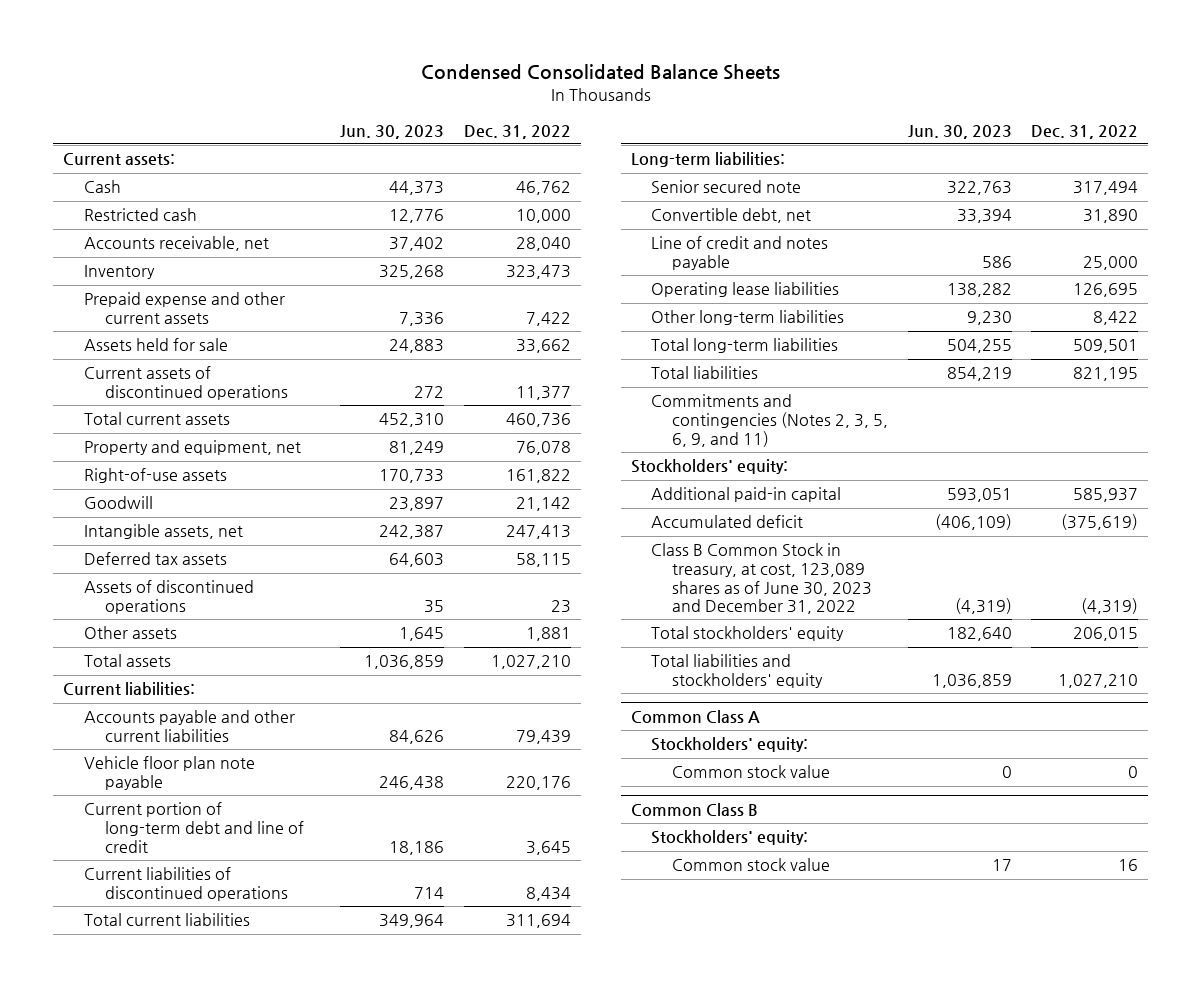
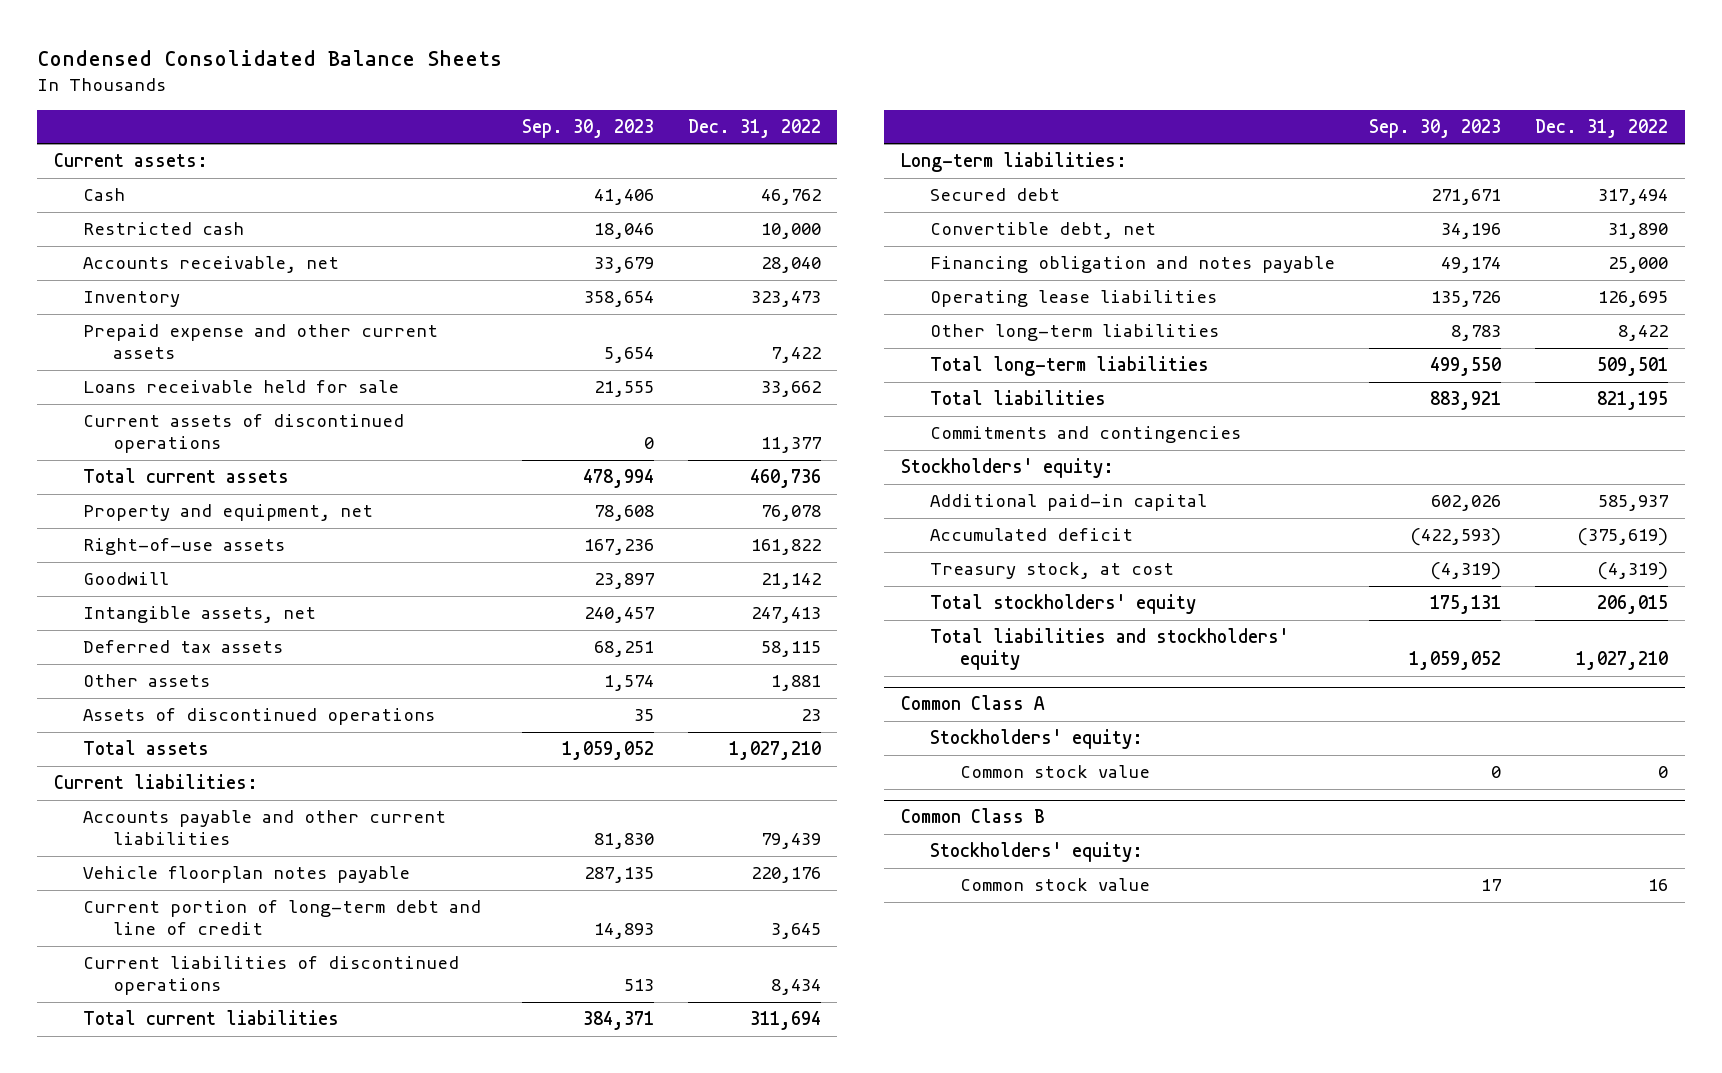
- | Jun. 30, 2023 | Dec. 31, 2022
+ | Sep. 30, 2023 | Dec. 31, 2022
- Assets held for sale | 24,883 | 33,662
+ Loans receivable held for sale | 21,555 | 33,662
moved down: Assets of discontinued operations | 35 | 23
- Vehicle floor plan note payable | 246,438 | 220,176
+ Vehicle floorplan notes payable | 287,135 | 220,176
- Senior secured note | 322,763 | 317,494
+ Secured debt | 271,671 | 317,494
- Line of credit and notes payable | 586 | 25,000
+ Financing obligation and notes payable | 49,174 | 25,000
- Commitments and contingencies (Notes 2, 3, 5, 6, 9, and 11)
+ Commitments and contingencies
- Class B Common Stock in treasury, at cost, 123,089 shares as of June 30, 2023 and December 31, 2022 | (4,319) | (4,319)
+ Treasury stock, at cost | (4,319) | (4,319)

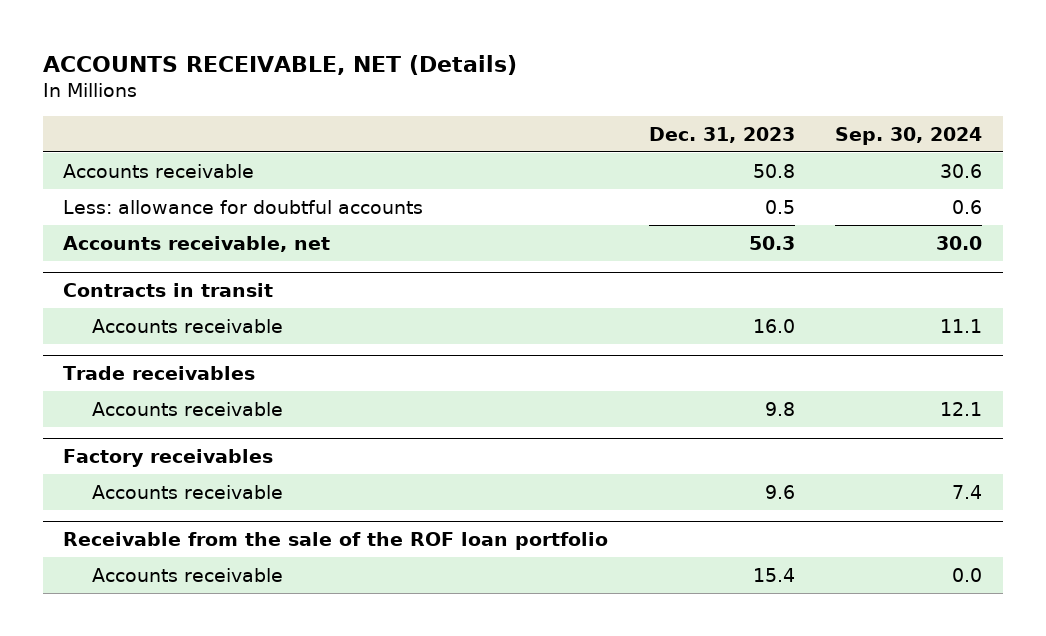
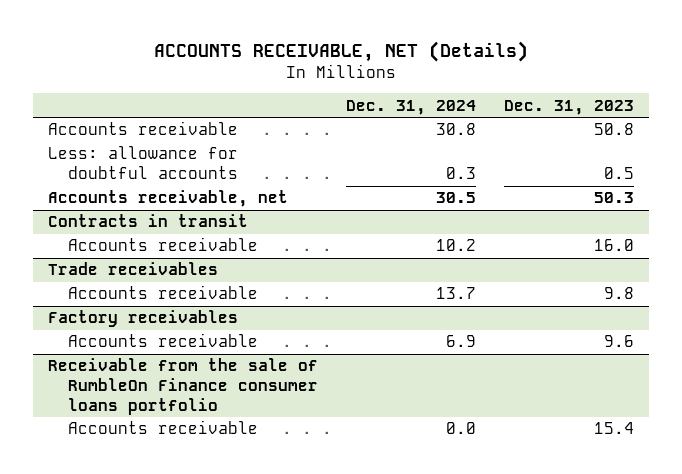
- | Dec. 31, 2023 | Sep. 30, 2024
+ | Dec. 31, 2024 | Dec. 31, 2023
- Receivable from the sale of the ROF loan portfolio
+ Receivable from the sale of RumbleOn Finance consumer loans portfolio

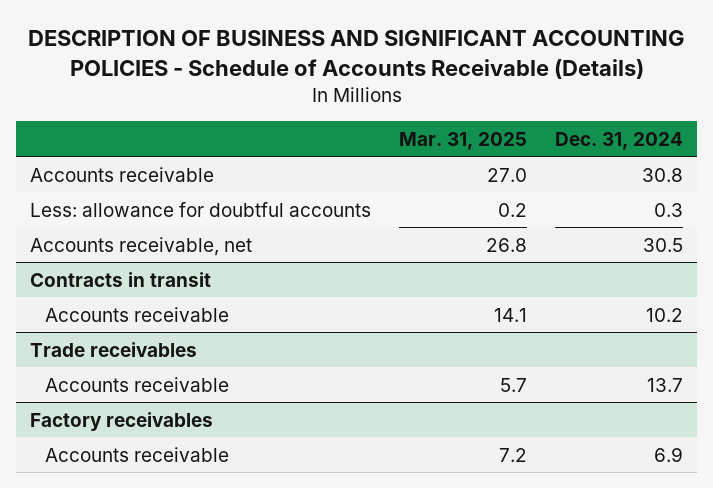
- ACCOUNTS RECEIVABLE, NET (Details)
+ DESCRIPTION OF BUSINESS AND SIGNIFICANT ACCOUNTING POLICIES - Schedule of Accounts Receivable (Details)
- | Dec. 31, 2024 | Dec. 31, 2023
+ | Mar. 31, 2025 | Dec. 31, 2024
- Receivable from the sale of RumbleOn Finance consumer loans portfolio
- Accounts receivable | 0.0 | 15.4

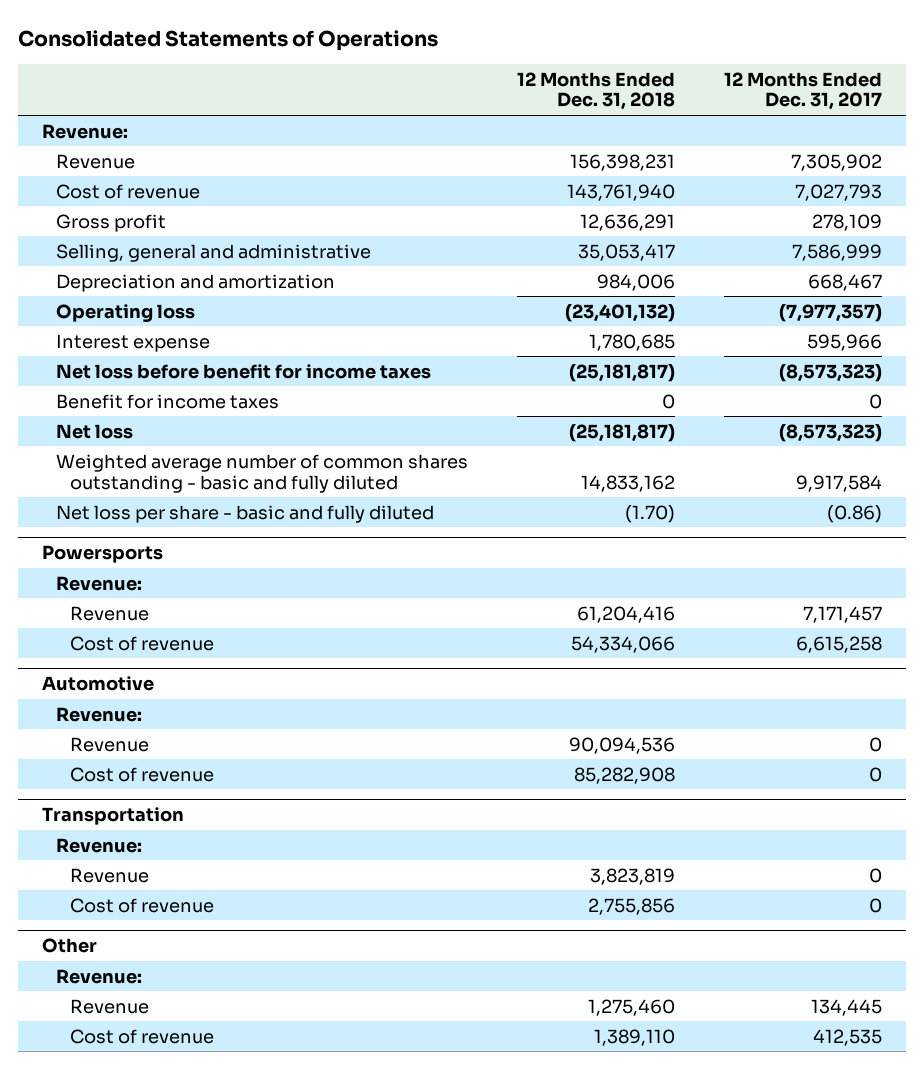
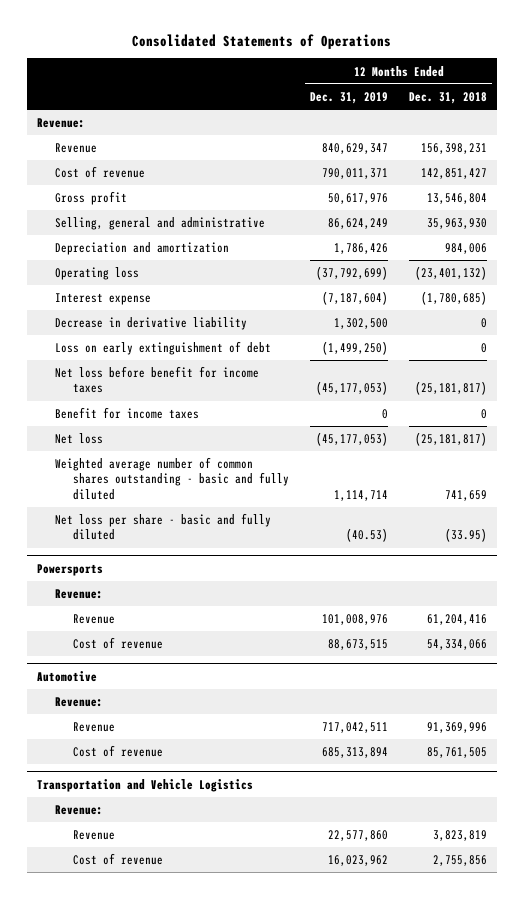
- | 12 Months Ended Dec. 31, 2018 | 12 Months Ended Dec. 31, 2017
+ | 12 Months Ended Dec. 31, 2019 | 12 Months Ended Dec. 31, 2018
- Cost of revenue | 143,761,940 | 7,027,793
- Gross profit | 12,636,291 | 278,109
- Selling, general and administrative | 35,053,417 | 7,586,999
+ Cost of revenue | 790,011,371 | 142,851,427
+ Gross profit | 50,617,976 | 13,546,804
+ Selling, general and administrative | 86,624,249 | 35,963,930
- Interest expense | 1,780,685 | 595,966
+ Interest expense | (7,187,604) | (1,780,685)
+ Decrease in derivative liability | 1,302,500 | 0
+ Loss on early extinguishment of debt | (1,499,250) | 0
- Weighted average number of common shares outstanding - basic and fully diluted | 14,833,162 | 9,917,584
- Net loss per share - basic and fully diluted | (1.70) | (0.86)
+ Weighted average number of common shares outstanding - basic and fully diluted | 1,114,714 | 741,659
+ Net loss per share - basic and fully diluted | (40.53) | (33.95)
@ Automotive
- Revenue | 90,094,536 | 0
- Cost of revenue | 85,282,908 | 0
- Transportation
@ Automotive
+ Revenue | 717,042,511 | 91,369,996
+ Cost of revenue | 685,313,894 | 85,761,505
+ Transportation and Vehicle Logistics
- Other
- Revenue:
- Revenue | 1,275,460 | 134,445
- Cost of revenue | 1,389,110 | 412,535

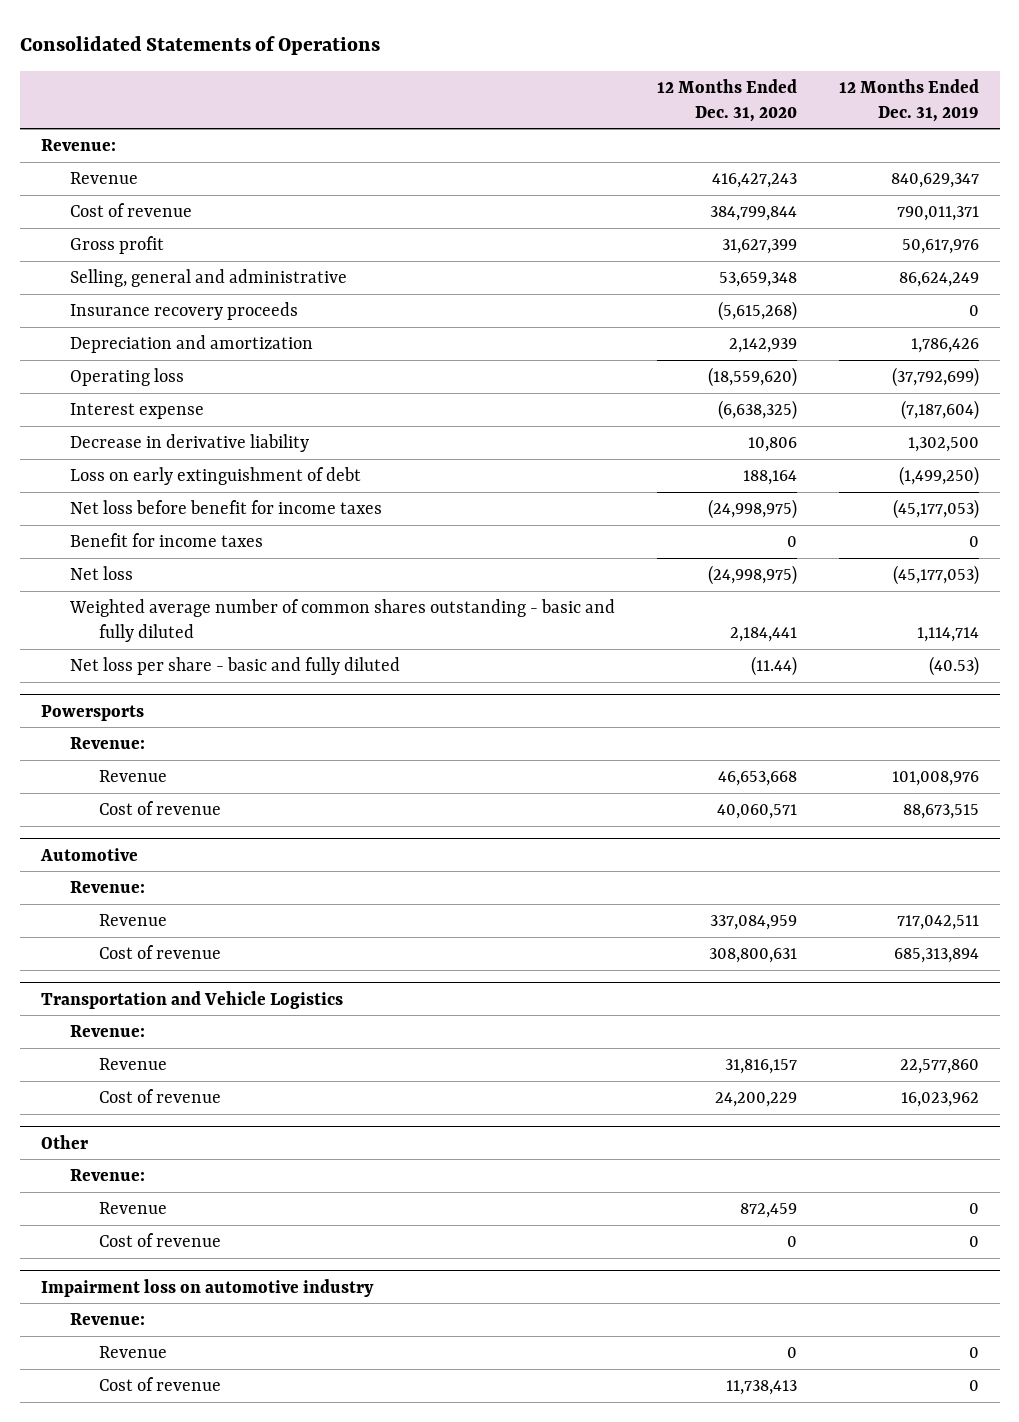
- | 12 Months Ended Dec. 31, 2019 | 12 Months Ended Dec. 31, 2018
+ | 12 Months Ended Dec. 31, 2020 | 12 Months Ended Dec. 31, 2019
+ Insurance recovery proceeds | (5,615,268) | 0
+ Other
+ Revenue:
+ Revenue | 872,459 | 0
+ Cost of revenue | 0 | 0
+ Impairment loss on automotive industry
+ Revenue:
+ Revenue | 0 | 0
+ Cost of revenue | 11,738,413 | 0

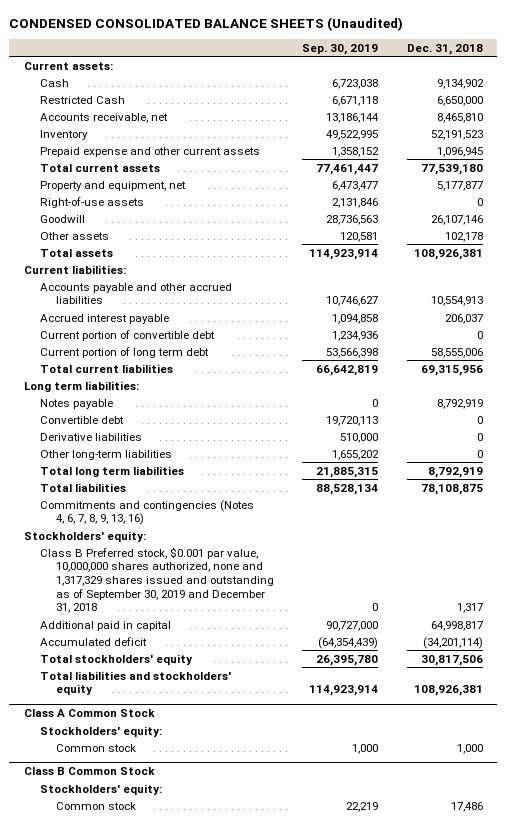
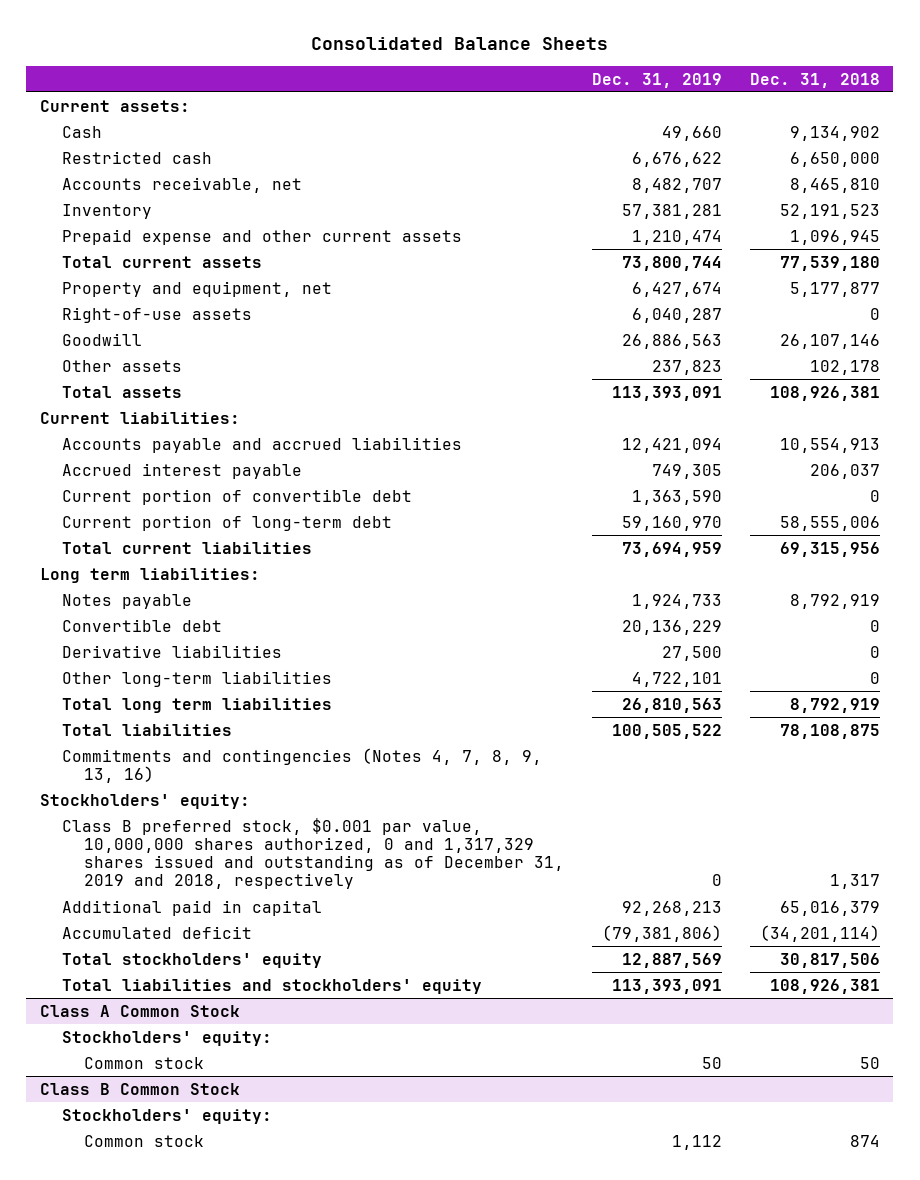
- CONDENSED CONSOLIDATED BALANCE SHEETS (Unaudited)
+ Consolidated Balance Sheets
- | Sep. 30, 2019 | Dec. 31, 2018
+ | Dec. 31, 2019 | Dec. 31, 2018
- Restricted Cash | 6,671,118 | 6,650,000
+ Restricted cash | 6,676,622 | 6,650,000
- Accounts payable and other accrued liabilities | 10,746,627 | 10,554,913
+ Accounts payable and accrued liabilities | 12,421,094 | 10,554,913
- Current portion of long term debt | 53,566,398 | 58,555,006
+ Current portion of long-term debt | 59,160,970 | 58,555,006
- Commitments and contingencies (Notes 4, 6, 7, 8, 9, 13, 16)
+ Commitments and contingencies (Notes 4, 7, 8, 9, 13, 16)
- Class B Preferred stock, $0.001 par value, 10,000,000 shares authorized, none and 1,317,329 shares issued and outstanding as of September 30, 2019 and December 31, 2018 | 0 | 1,317
- Additional paid in capital | 90,727,000 | 64,998,817
+ Class B preferred stock, $0.001 par value, 10,000,000 shares authorized, 0 and 1,317,329 shares issued and outstanding as of December 31, 2019 and 2018, respectively | 0 | 1,317
+ Additional paid in capital | 92,268,213 | 65,016,379
@ Class A Common Stock
- Common stock | 1,000 | 1,000
+ Common stock | 50 | 50
@ Class B Common Stock
- Common stock | 22,219 | 17,486
+ Common stock | 1,112 | 874

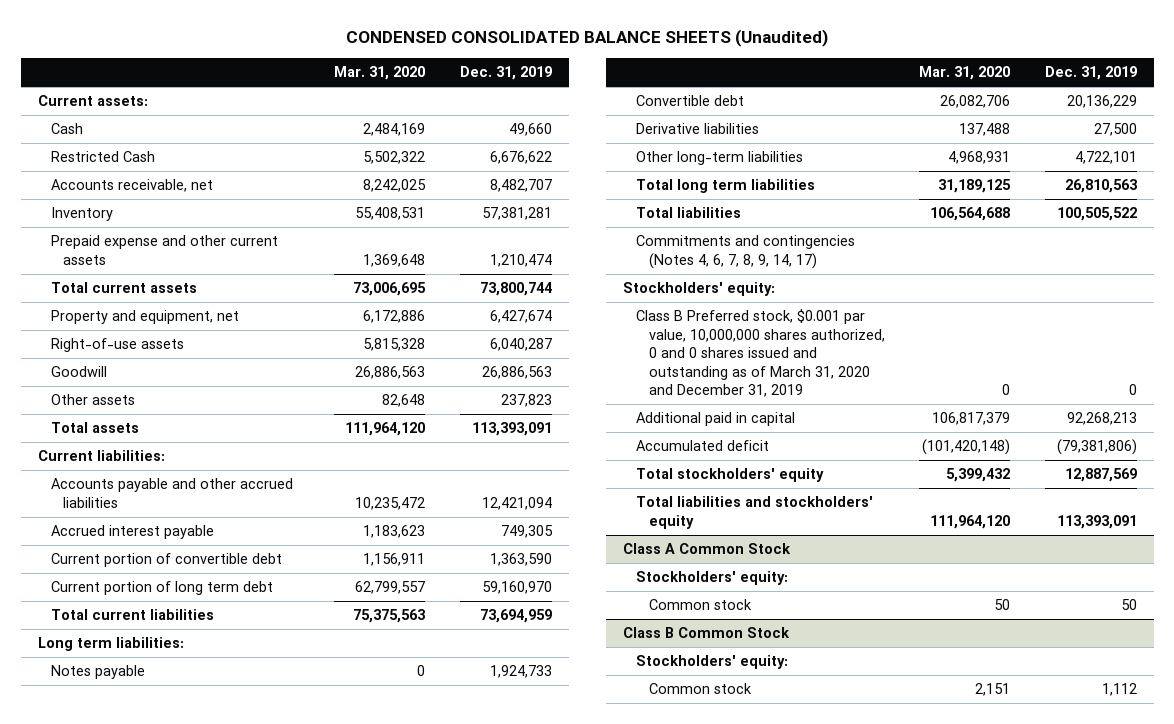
- Consolidated Balance Sheets
+ CONDENSED CONSOLIDATED BALANCE SHEETS (Unaudited)
- | Dec. 31, 2019 | Dec. 31, 2018
+ | Mar. 31, 2020 | Dec. 31, 2019
- Restricted cash | 6,676,622 | 6,650,000
+ Restricted Cash | 5,502,322 | 6,676,622
- Accounts payable and accrued liabilities | 12,421,094 | 10,554,913
+ Accounts payable and other accrued liabilities | 10,235,472 | 12,421,094
- Current portion of long-term debt | 59,160,970 | 58,555,006
+ Current portion of long term debt | 62,799,557 | 59,160,970
- Commitments and contingencies (Notes 4, 7, 8, 9, 13, 16)
+ Commitments and contingencies (Notes 4, 6, 7, 8, 9, 14, 17)
- Class B preferred stock, $0.001 par value, 10,000,000 shares authorized, 0 and 1,317,329 shares issued and outstanding as of December 31, 2019 and 2018, respectively | 0 | 1,317
+ Class B Preferred stock, $0.001 par value, 10,000,000 shares authorized, 0 and 0 shares issued and outstanding as of March 31, 2020 and December 31, 2019 | 0 | 0

